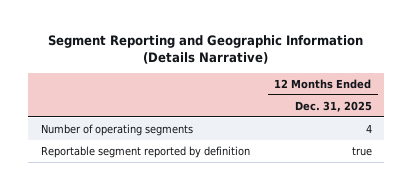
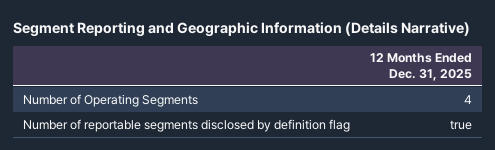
- Number of operating segments | 4
- Reportable segment reported by definition | true
+ Number of Operating Segments | 4
+ Number of reportable segments disclosed by definition flag | true

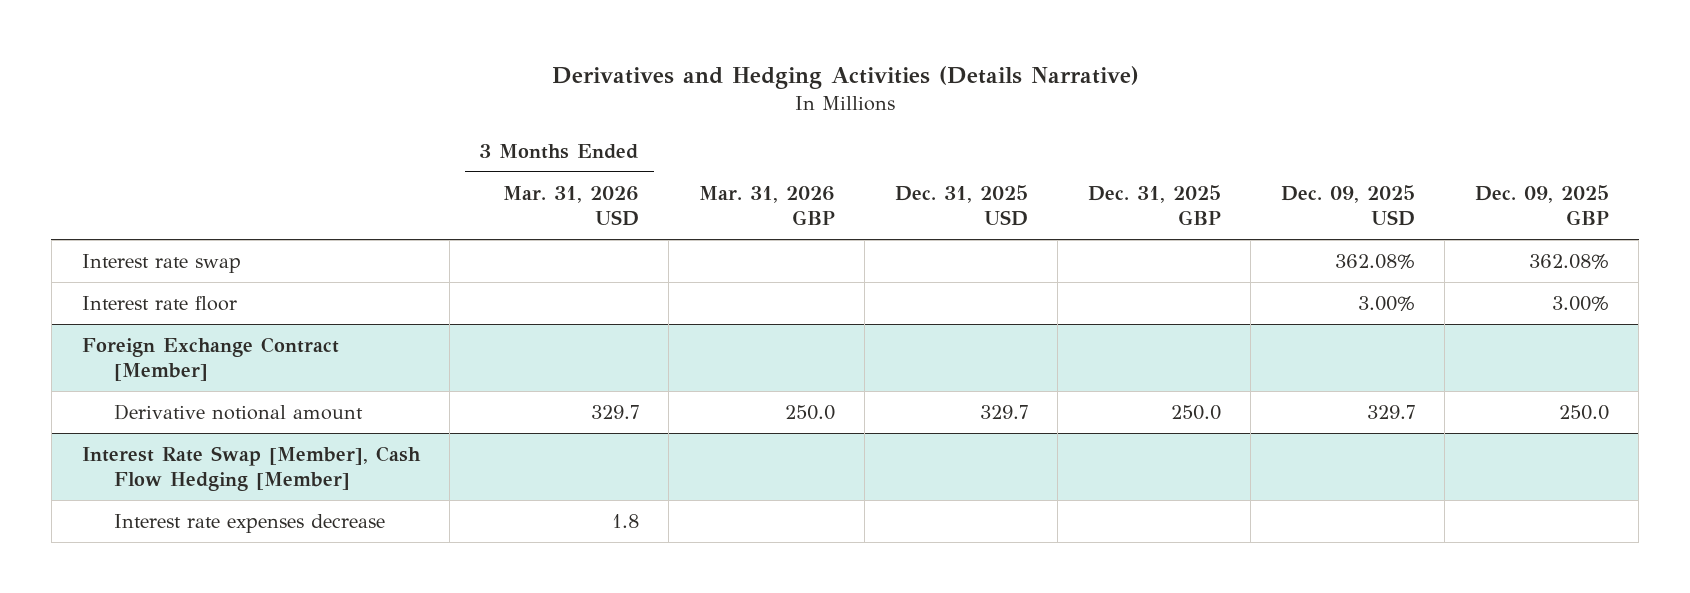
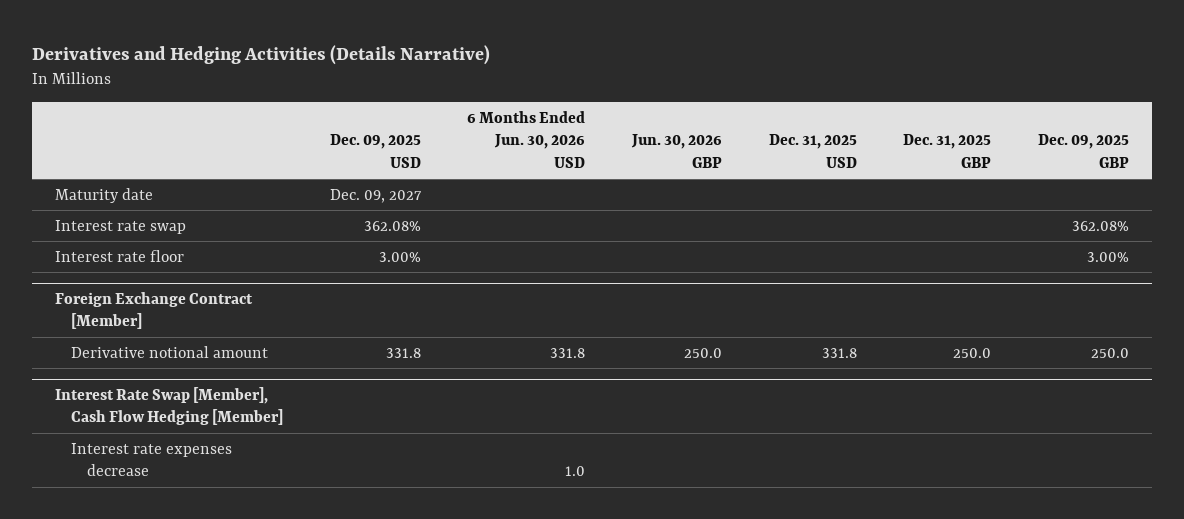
- | 3 Months Ended Mar. 31, 2026 USD | Mar. 31, 2026 GBP | Dec. 31, 2025 USD | Dec. 31, 2025 GBP | Dec. 09, 2025 USD | Dec. 09, 2025 GBP
+ | Dec. 09, 2025 USD | 6 Months Ended Jun. 30, 2026 USD | Jun. 30, 2026 GBP | Dec. 31, 2025 USD | Dec. 31, 2025 GBP | Dec. 09, 2025 GBP
+ Maturity date | Dec. 09, 2027 | | | | |
@ Foreign Exchange Contract [Member]
- Derivative notional amount | 329.7 | 250.0 | 329.7 | 250.0 | 329.7 | 250.0
+ Derivative notional amount | 331.8 | 331.8 | 250.0 | 331.8 | 250.0 | 250.0

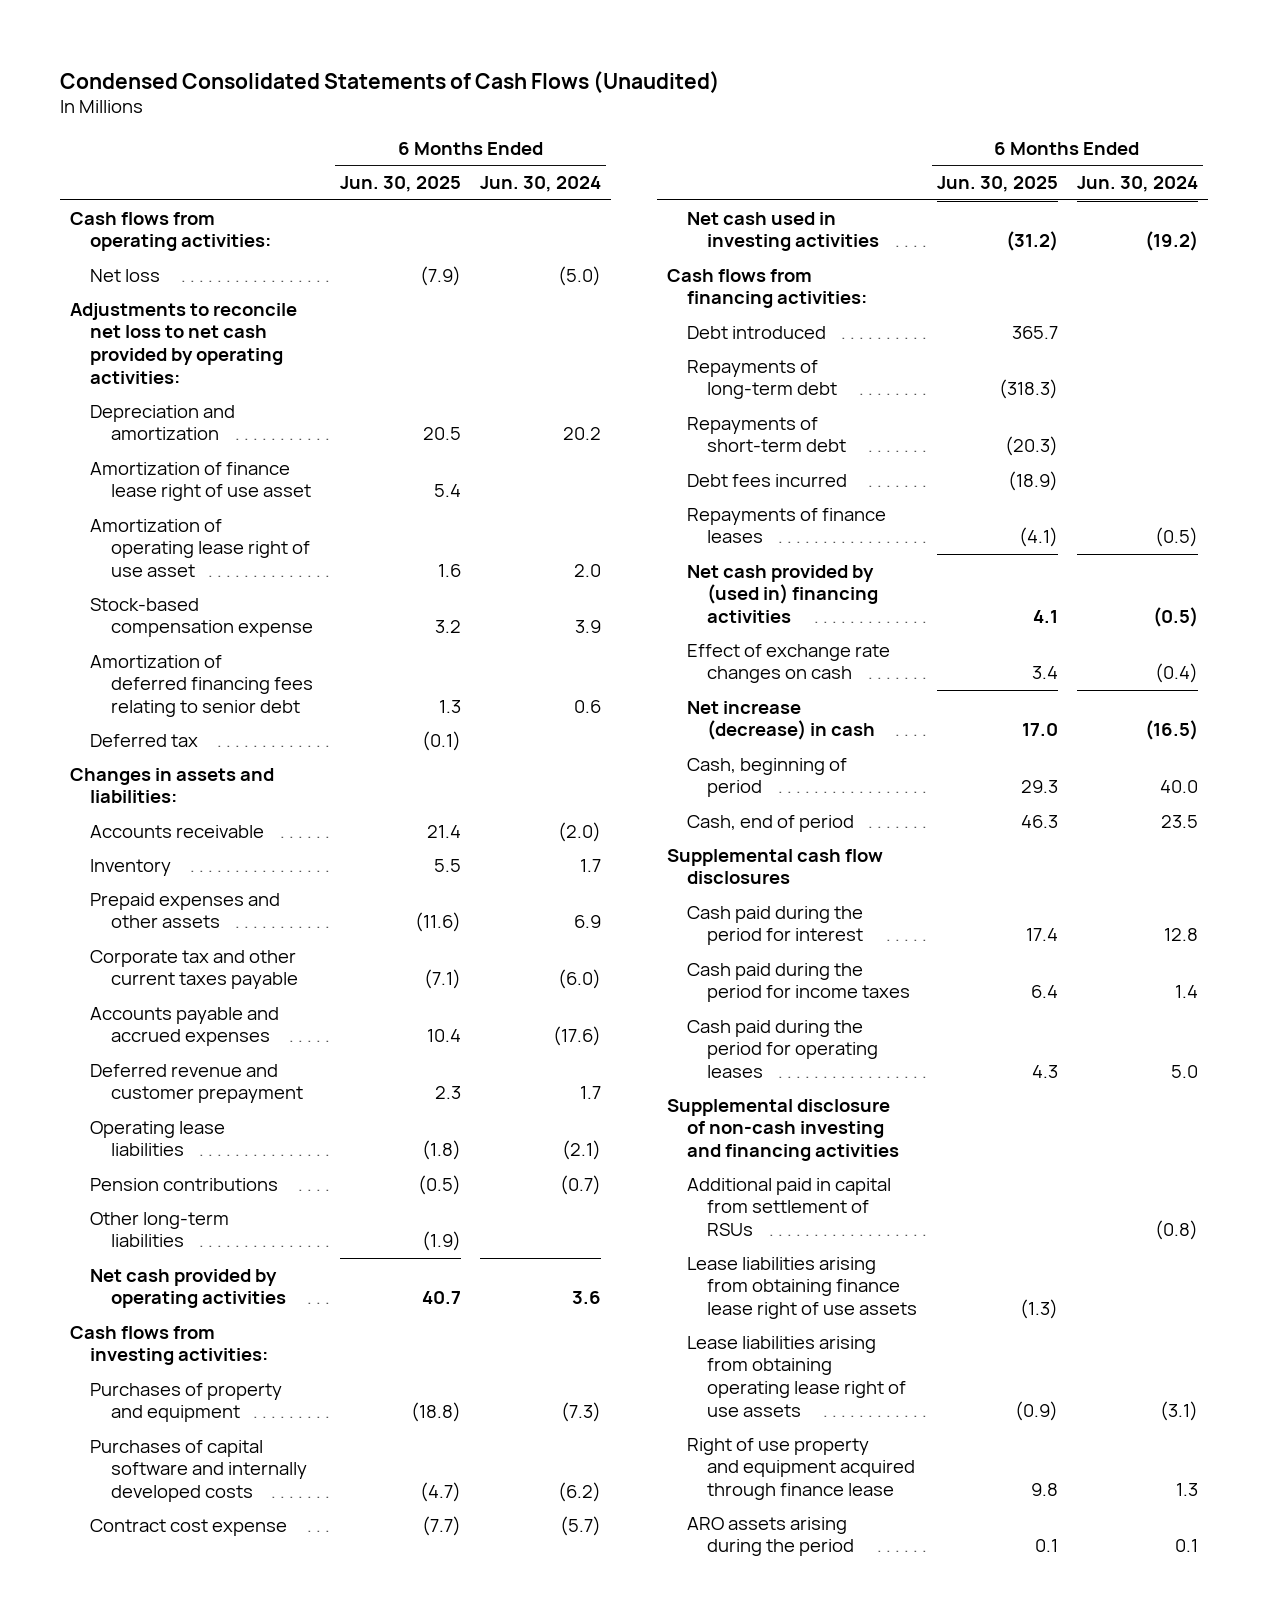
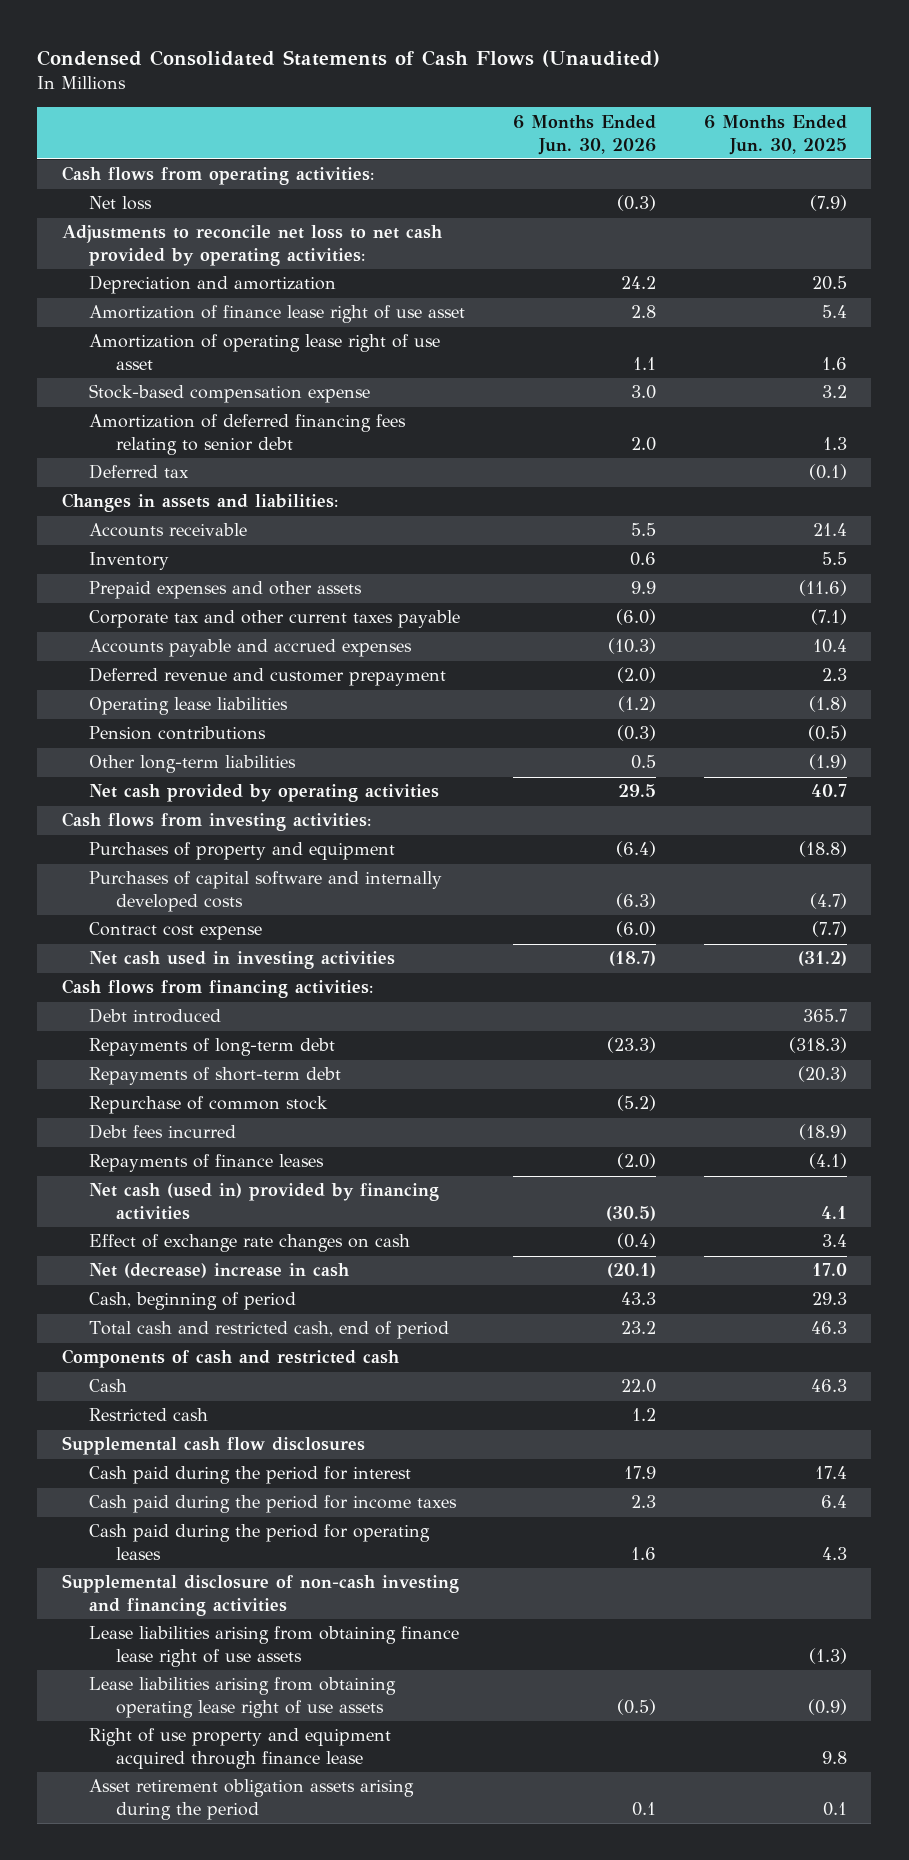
- | 6 Months Ended Jun. 30, 2025 | 6 Months Ended Jun. 30, 2024
+ | 6 Months Ended Jun. 30, 2026 | 6 Months Ended Jun. 30, 2025
+ Repurchase of common stock | (5.2) |
- Net cash provided by (used in) financing activities | 4.1 | (0.5)
+ Net cash (used in) provided by financing activities | (30.5) | 4.1
- Net increase (decrease) in cash | 17.0 | (16.5)
+ Net (decrease) increase in cash | (20.1) | 17.0
- Cash, end of period | 46.3 | 23.5
+ Total cash and restricted cash, end of period | 23.2 | 46.3
+ Components of cash and restricted cash
+ Cash | 22.0 | 46.3
+ Restricted cash | 1.2 |
- Additional paid in capital from settlement of RSUs | | (0.8)
- ARO assets arising during the period | 0.1 | 0.1
+ Asset retirement obligation assets arising during the period | 0.1 | 0.1

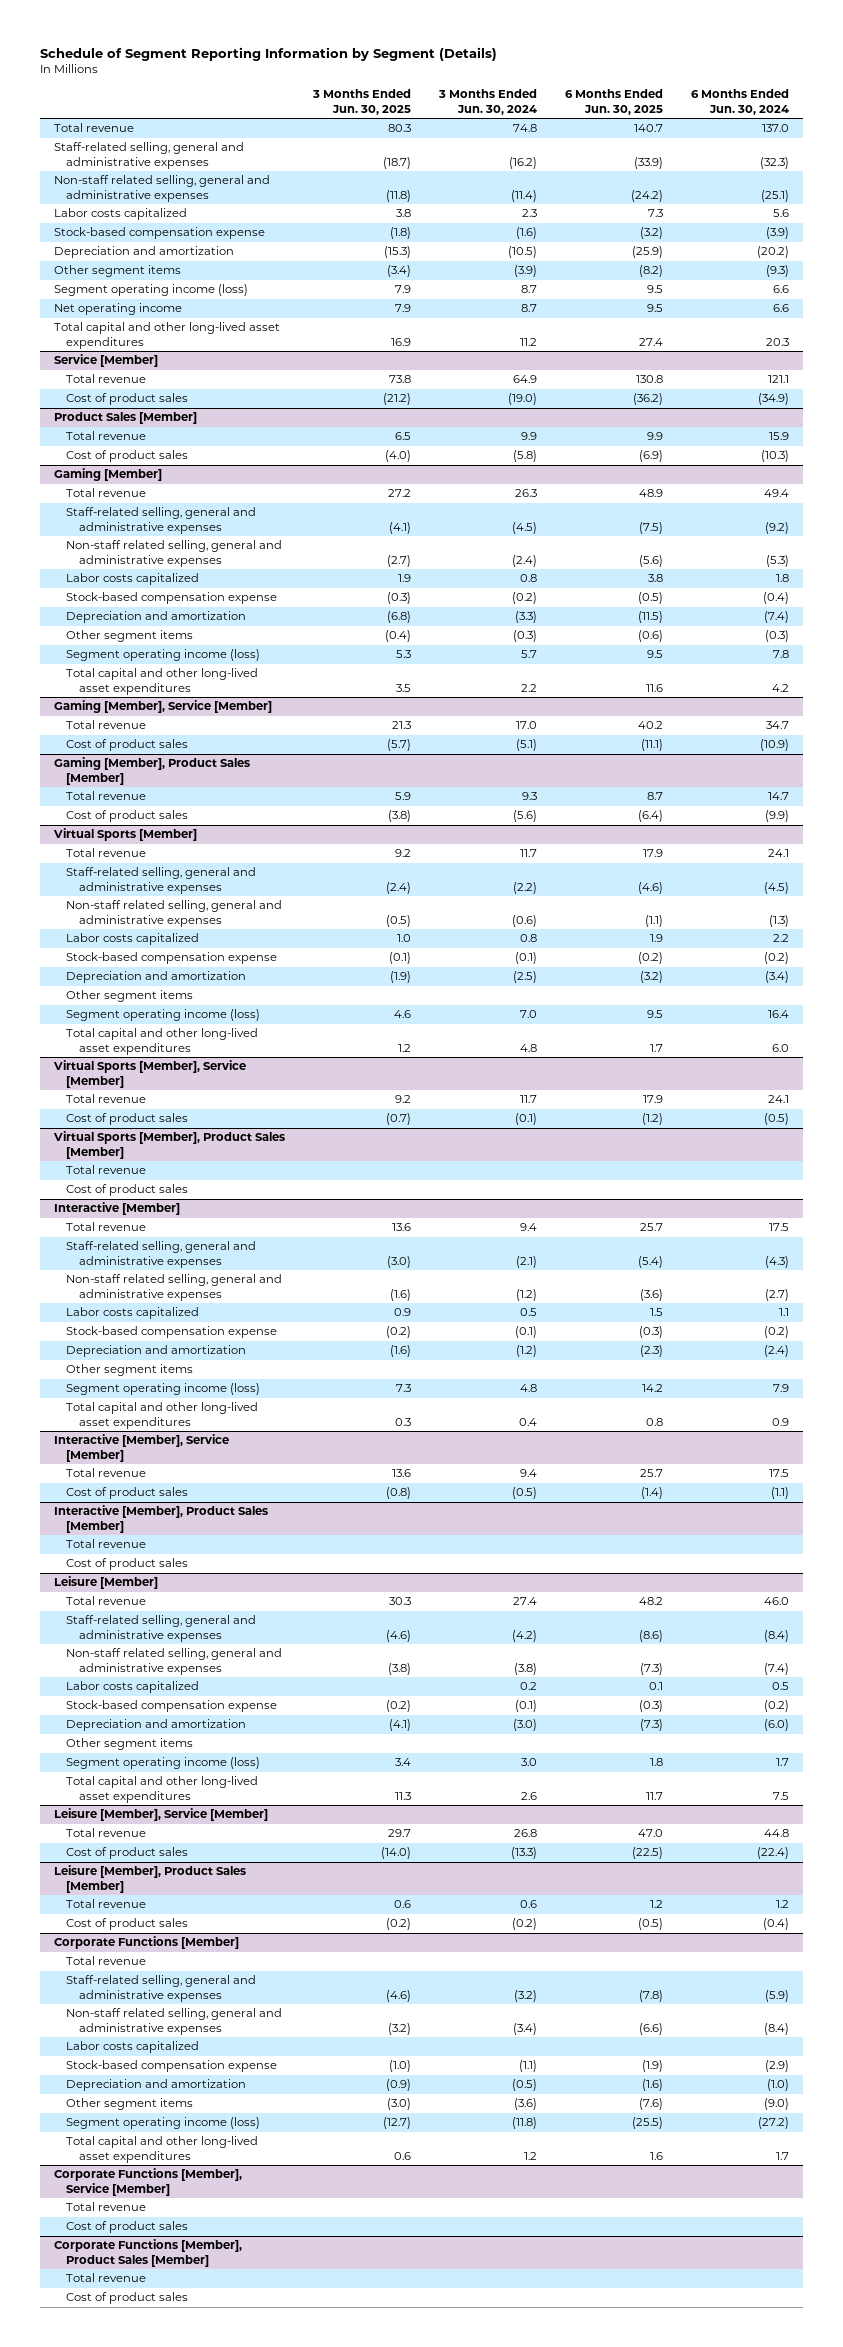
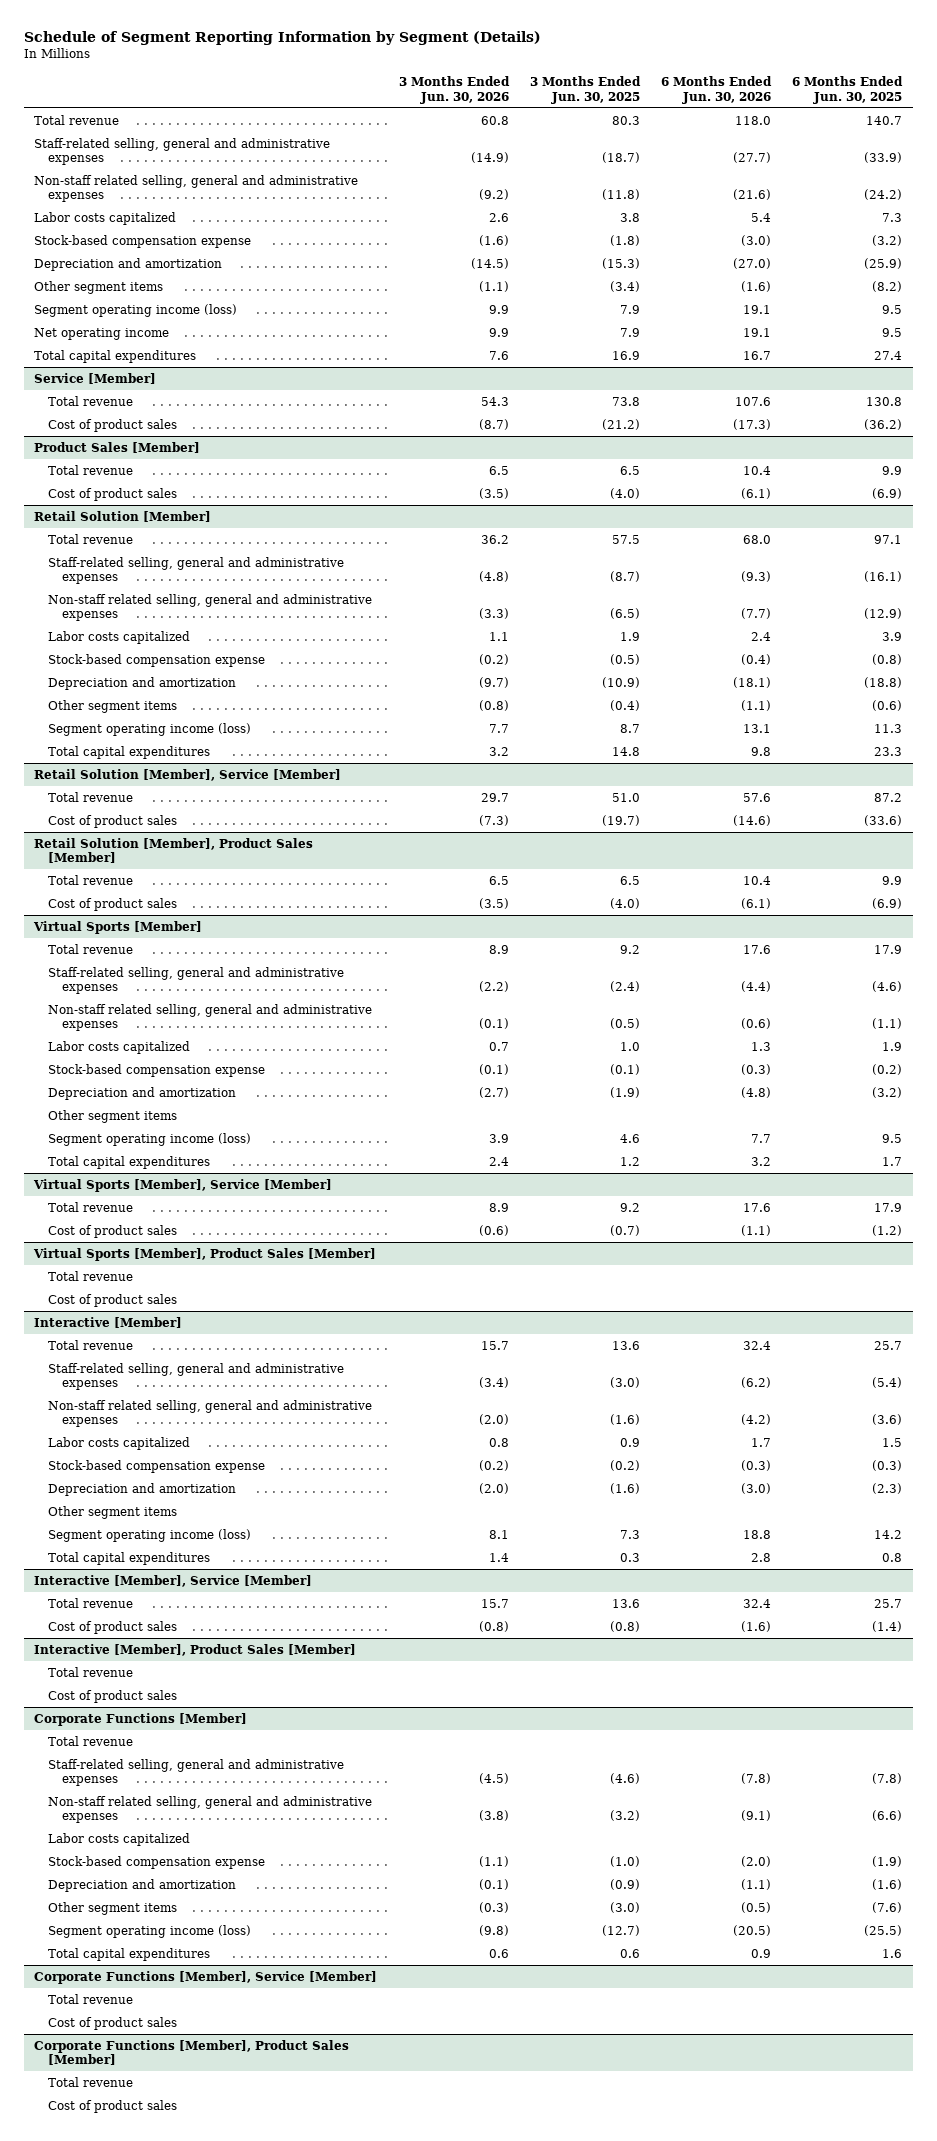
- | 3 Months Ended Jun. 30, 2025 | 3 Months Ended Jun. 30, 2024 | 6 Months Ended Jun. 30, 2025 | 6 Months Ended Jun. 30, 2024
+ | 3 Months Ended Jun. 30, 2026 | 3 Months Ended Jun. 30, 2025 | 6 Months Ended Jun. 30, 2026 | 6 Months Ended Jun. 30, 2025
- Total capital and other long-lived asset expenditures | 16.9 | 11.2 | 27.4 | 20.3
+ Total capital expenditures | 7.6 | 16.9 | 16.7 | 27.4
- Gaming [Member]
- Total revenue | 27.2 | 26.3 | 48.9 | 49.4
- Staff-related selling, general and administrative expenses | (4.1) | (4.5) | (7.5) | (9.2)
- Non-staff related selling, general and administrative expenses | (2.7) | (2.4) | (5.6) | (5.3)
- Labor costs capitalized | 1.9 | 0.8 | 3.8 | 1.8
- Stock-based compensation expense | (0.3) | (0.2) | (0.5) | (0.4)
- Depreciation and amortization | (6.8) | (3.3) | (11.5) | (7.4)
+ Retail Solution [Member]
+ Total revenue | 36.2 | 57.5 | 68.0 | 97.1
+ Staff-related selling, general and administrative expenses | (4.8) | (8.7) | (9.3) | (16.1)
+ Non-staff related selling, general and administrative expenses | (3.3) | (6.5) | (7.7) | (12.9)
+ Labor costs capitalized | 1.1 | 1.9 | 2.4 | 3.9
+ Stock-based compensation expense | (0.2) | (0.5) | (0.4) | (0.8)
+ Depreciation and amortization | (9.7) | (10.9) | (18.1) | (18.8)
- Segment operating income (loss) | 5.3 | 5.7 | 9.5 | 7.8
- Total capital and other long-lived asset expenditures | 3.5 | 2.2 | 11.6 | 4.2
- Gaming [Member], Service [Member]
- Total revenue | 21.3 | 17.0 | 40.2 | 34.7
- Cost of product sales | (5.7) | (5.1) | (11.1) | (10.9)
- Gaming [Member], Product Sales [Member]
- Total revenue | 5.9 | 9.3 | 8.7 | 14.7
- Cost of product sales | (3.8) | (5.6) | (6.4) | (9.9)
+ Segment operating income (loss) | 7.7 | 8.7 | 13.1 | 11.3
+ Total capital expenditures | 3.2 | 14.8 | 9.8 | 23.3
+ Retail Solution [Member], Service [Member]
+ Total revenue | 29.7 | 51.0 | 57.6 | 87.2
+ Cost of product sales | (7.3) | (19.7) | (14.6) | (33.6)
+ Retail Solution [Member], Product Sales [Member]
+ Total revenue | 6.5 | 6.5 | 10.4 | 9.9
+ Cost of product sales | (3.5) | (4.0) | (6.1) | (6.9)
@ Virtual Sports [Member]
- Total capital and other long-lived asset expenditures | 1.2 | 4.8 | 1.7 | 6.0
+ Total capital expenditures | 2.4 | 1.2 | 3.2 | 1.7
@ Interactive [Member]
- Total capital and other long-lived asset expenditures | 0.3 | 0.4 | 0.8 | 0.9
+ Total capital expenditures | 1.4 | 0.3 | 2.8 | 0.8
- Leisure [Member]
- Total revenue | 30.3 | 27.4 | 48.2 | 46.0
- Staff-related selling, general and administrative expenses | (4.6) | (4.2) | (8.6) | (8.4)
- Non-staff related selling, general and administrative expenses | (3.8) | (3.8) | (7.3) | (7.4)
- Labor costs capitalized | | 0.2 | 0.1 | 0.5
- Stock-based compensation expense | (0.2) | (0.1) | (0.3) | (0.2)
- Depreciation and amortization | (4.1) | (3.0) | (7.3) | (6.0)
- Other segment items
- Segment operating income (loss) | 3.4 | 3.0 | 1.8 | 1.7
- Total capital and other long-lived asset expenditures | 11.3 | 2.6 | 11.7 | 7.5
- Leisure [Member], Service [Member]
- Total revenue | 29.7 | 26.8 | 47.0 | 44.8
- Cost of product sales | (14.0) | (13.3) | (22.5) | (22.4)
- Leisure [Member], Product Sales [Member]
- Total revenue | 0.6 | 0.6 | 1.2 | 1.2
- Cost of product sales | (0.2) | (0.2) | (0.5) | (0.4)
@ Corporate Functions [Member]
- Total capital and other long-lived asset expenditures | 0.6 | 1.2 | 1.6 | 1.7
+ Total capital expenditures | 0.6 | 0.6 | 0.9 | 1.6

